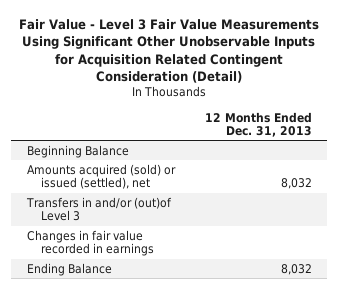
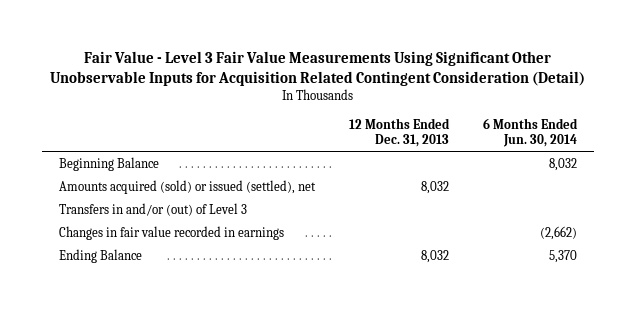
- | 12 Months Ended Dec. 31, 2013
+ | 12 Months Ended Dec. 31, 2013 | 6 Months Ended Jun. 30, 2014
- Transfers in and/or (out)of Level 3
+ Transfers in and/or (out) of Level 3

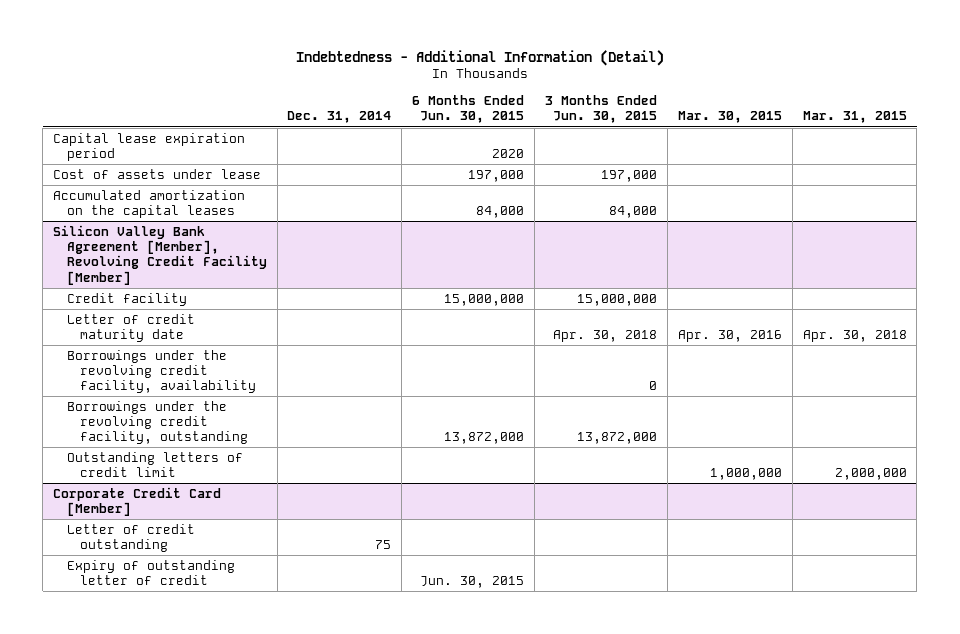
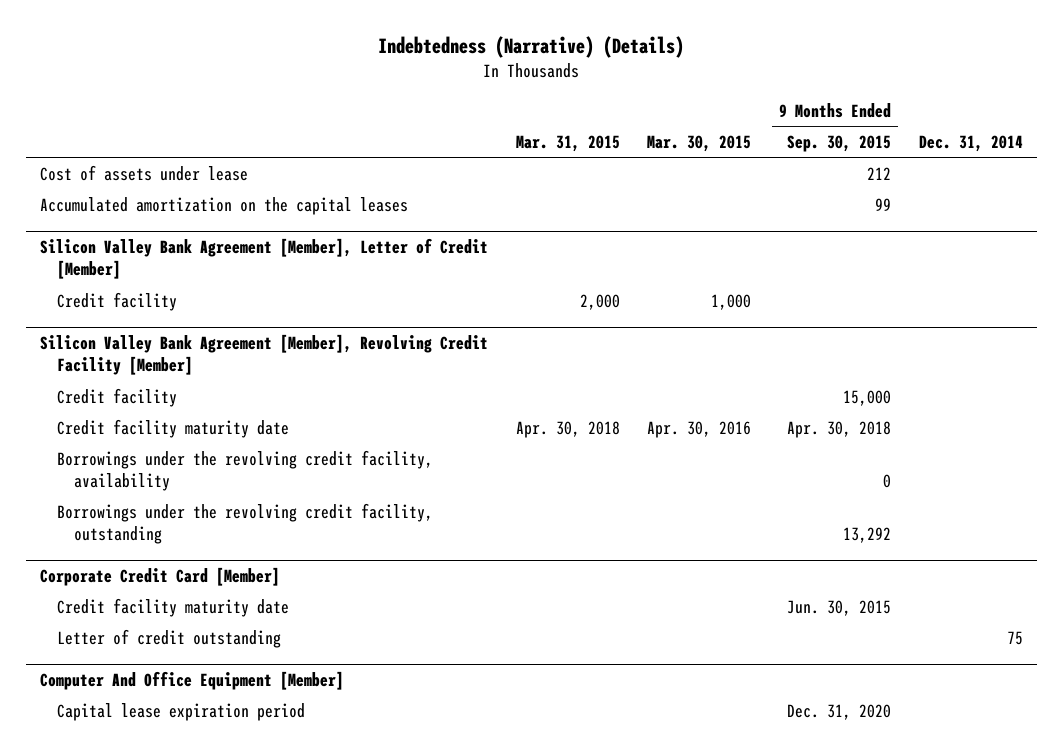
- Indebtedness - Additional Information (Detail)
+ Indebtedness (Narrative) (Details)
- | Dec. 31, 2014 | 6 Months Ended Jun. 30, 2015 | 3 Months Ended Jun. 30, 2015 | Mar. 30, 2015 | Mar. 31, 2015
+ | Mar. 31, 2015 | Mar. 30, 2015 | 9 Months Ended Sep. 30, 2015 | Dec. 31, 2014
- Capital lease expiration period | | 2020 | | |
+ Silicon Valley Bank Agreement [Member], Letter of Credit [Member]
+ Credit facility | 2,000 | 1,000 | |
@ Silicon Valley Bank Agreement [Member], Revolving Credit Facility [Member]
- Letter of credit maturity date | | | Apr. 30, 2018 | Apr. 30, 2016 | Apr. 30, 2018
+ Credit facility maturity date | Apr. 30, 2018 | Apr. 30, 2016 | Apr. 30, 2018 |
- Outstanding letters of credit limit | | | | 1,000,000 | 2,000,000
@ Corporate Credit Card [Member]
+ Credit facility maturity date | | | Jun. 30, 2015 |
- Expiry of outstanding letter of credit | | Jun. 30, 2015 | | |
+ Computer And Office Equipment [Member]
+ Capital lease expiration period | | | Dec. 31, 2020 |

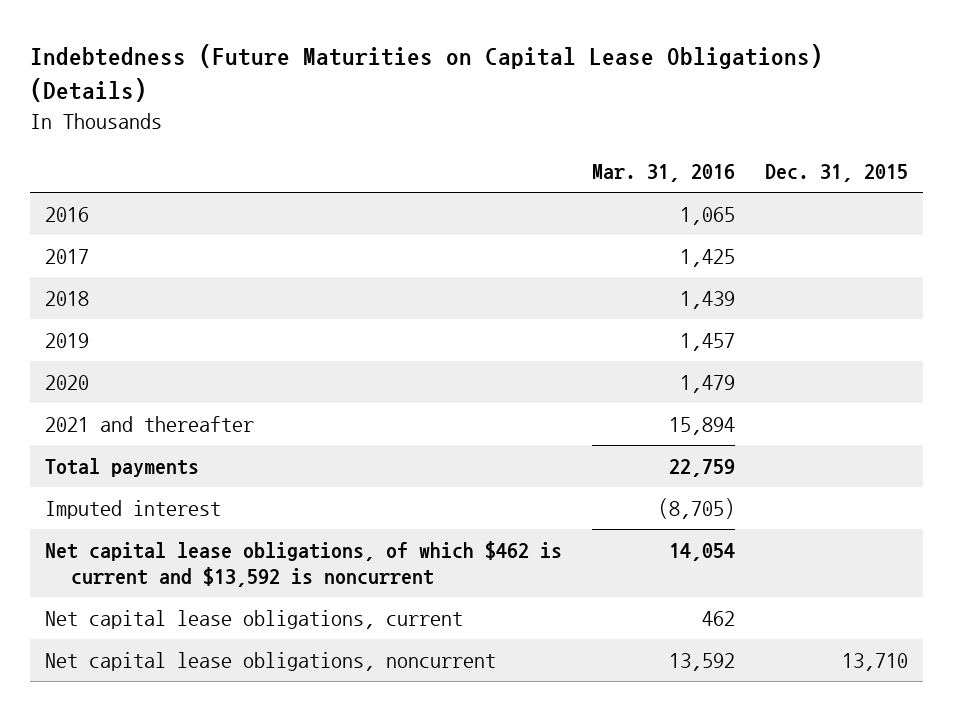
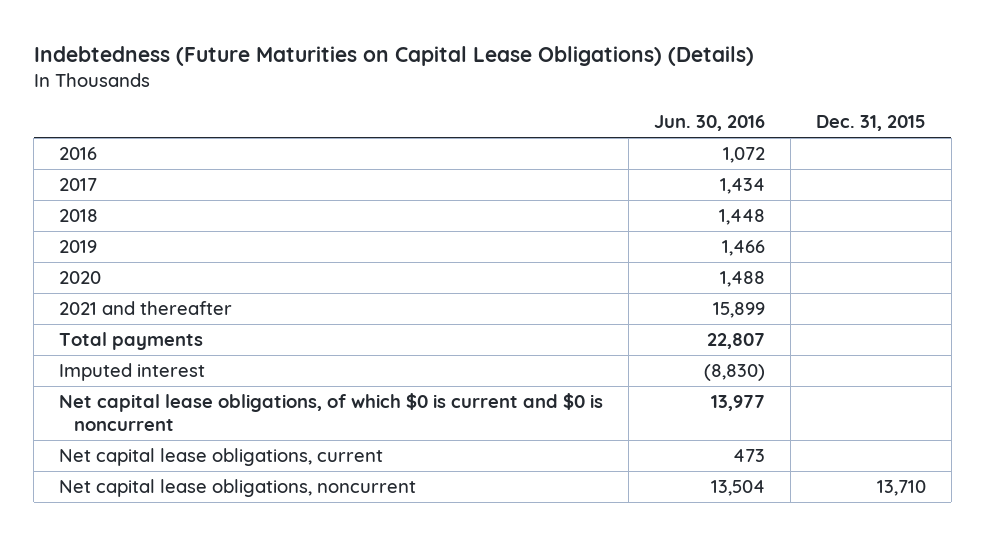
- | Mar. 31, 2016 | Dec. 31, 2015
+ | Jun. 30, 2016 | Dec. 31, 2015
- Net capital lease obligations, of which $462 is current and $13,592 is noncurrent | 14,054 |
+ Net capital lease obligations, of which $0 is current and $0 is noncurrent | 13,977 |

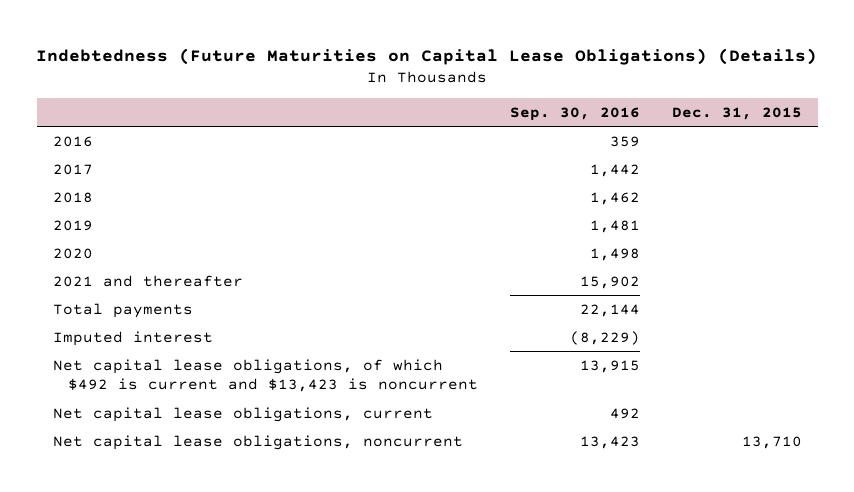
- | Jun. 30, 2016 | Dec. 31, 2015
+ | Sep. 30, 2016 | Dec. 31, 2015
- Net capital lease obligations, of which $0 is current and $0 is noncurrent | 13,977 |
+ Net capital lease obligations, of which $492 is current and $13,423 is noncurrent | 13,915 |

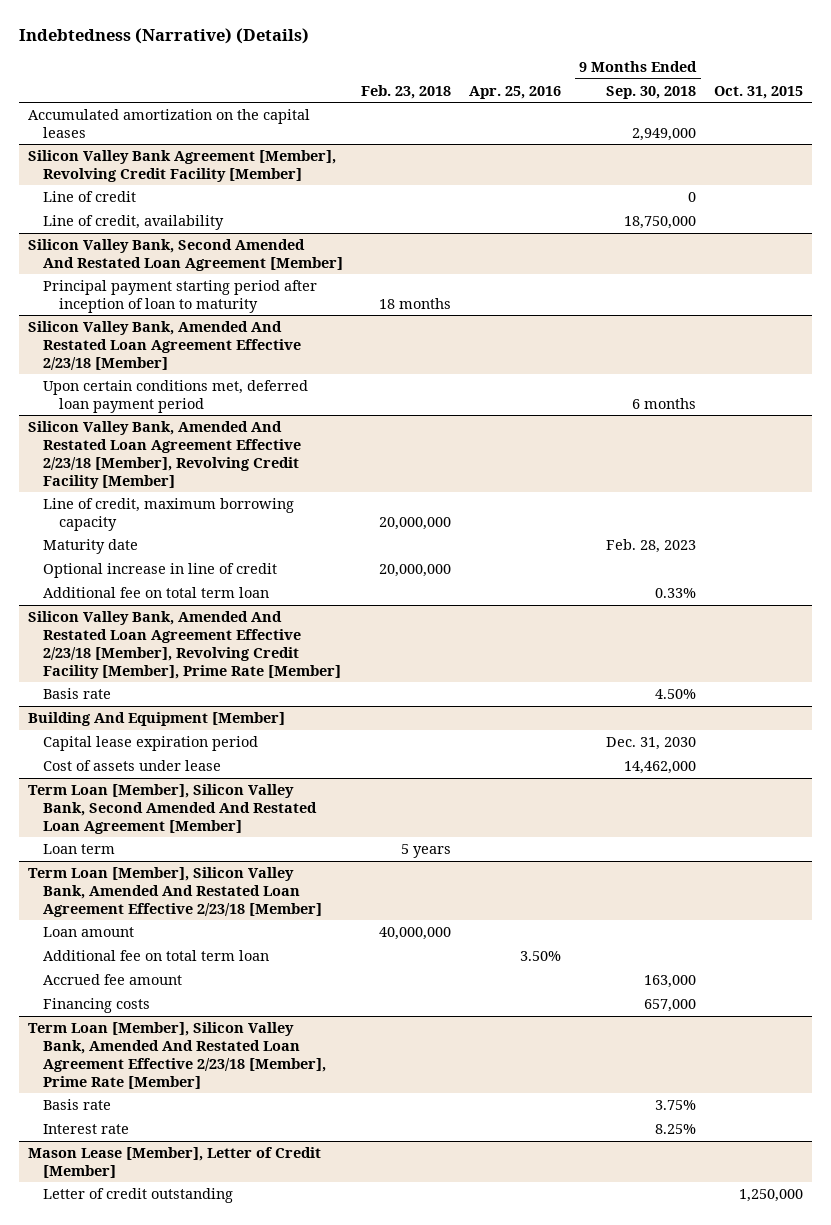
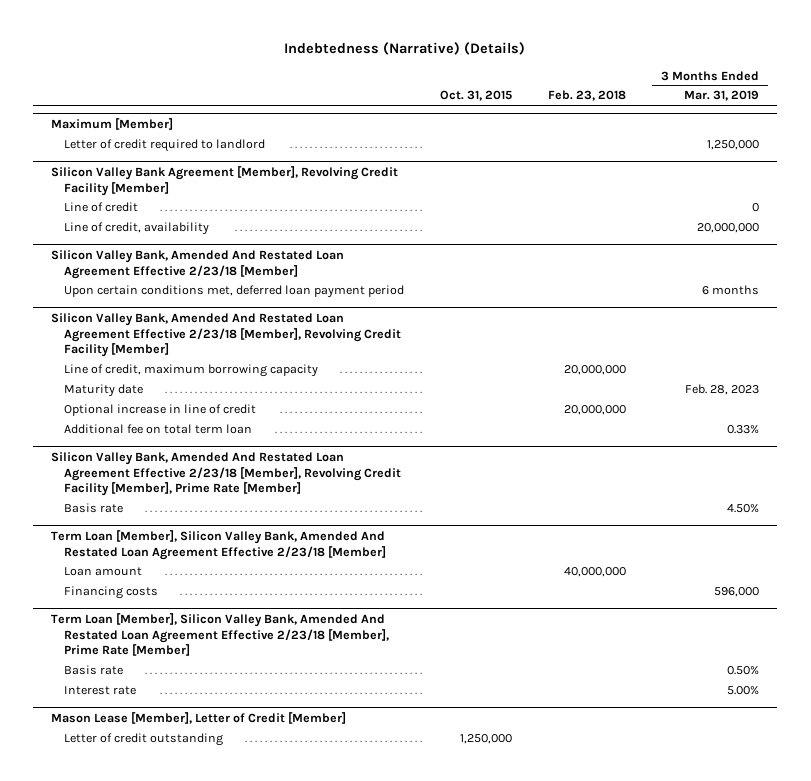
- | Feb. 23, 2018 | Apr. 25, 2016 | 9 Months Ended Sep. 30, 2018 | Oct. 31, 2015
+ | Oct. 31, 2015 | Feb. 23, 2018 | 3 Months Ended Mar. 31, 2019
- Accumulated amortization on the capital leases | | | 2,949,000 |
+ Maximum [Member]
+ Letter of credit required to landlord | | | 1,250,000
- Silicon Valley Bank, Second Amended And Restated Loan Agreement [Member]
- Principal payment starting period after inception of loan to maturity | 18 months | | |
- Building And Equipment [Member]
- Capital lease expiration period | | | Dec. 31, 2030 |
- Cost of assets under lease | | | 14,462,000 |
- Term Loan [Member], Silicon Valley Bank, Second Amended And Restated Loan Agreement [Member]
- Loan term | 5 years | | |
@ Term Loan [Member], Silicon Valley Bank, Amended And Restated Loan Agreement Effective 2/23/18 [Member]
- Additional fee on total term loan | | 3.50% | |
- Accrued fee amount | | | 163,000 |

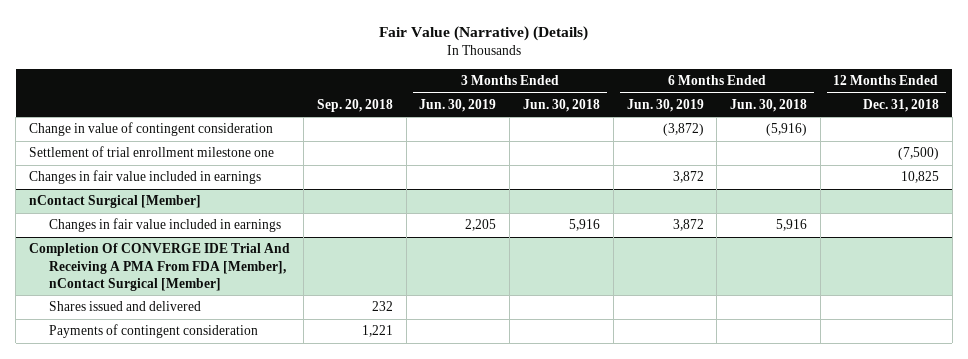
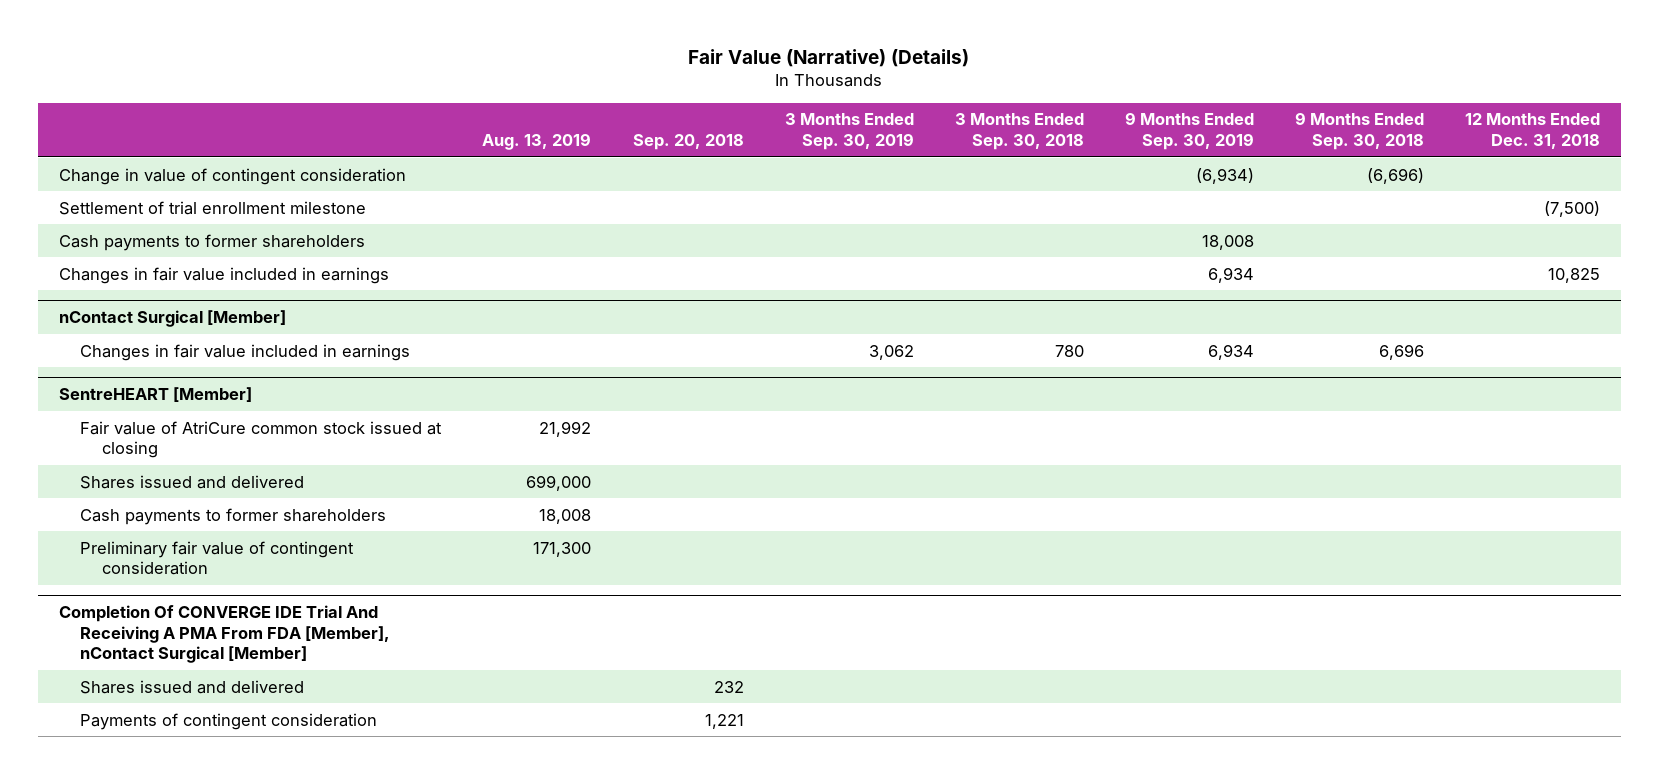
- | Sep. 20, 2018 | 3 Months Ended Jun. 30, 2019 | 3 Months Ended Jun. 30, 2018 | 6 Months Ended Jun. 30, 2019 | 6 Months Ended Jun. 30, 2018 | 12 Months Ended Dec. 31, 2018
+ | Aug. 13, 2019 | Sep. 20, 2018 | 3 Months Ended Sep. 30, 2019 | 3 Months Ended Sep. 30, 2018 | 9 Months Ended Sep. 30, 2019 | 9 Months Ended Sep. 30, 2018 | 12 Months Ended Dec. 31, 2018
- Settlement of trial enrollment milestone one | | | | | | (7,500)
+ Settlement of trial enrollment milestone | | | | | | | (7,500)
+ Cash payments to former shareholders | | | | | 18,008 | |
+ SentreHEART [Member]
+ Fair value of AtriCure common stock issued at closing | 21,992 | | | | | |
+ Shares issued and delivered | 699,000 | | | | | |
+ Cash payments to former shareholders | 18,008 | | | | | |
+ Preliminary fair value of contingent consideration | 171,300 | | | | | |

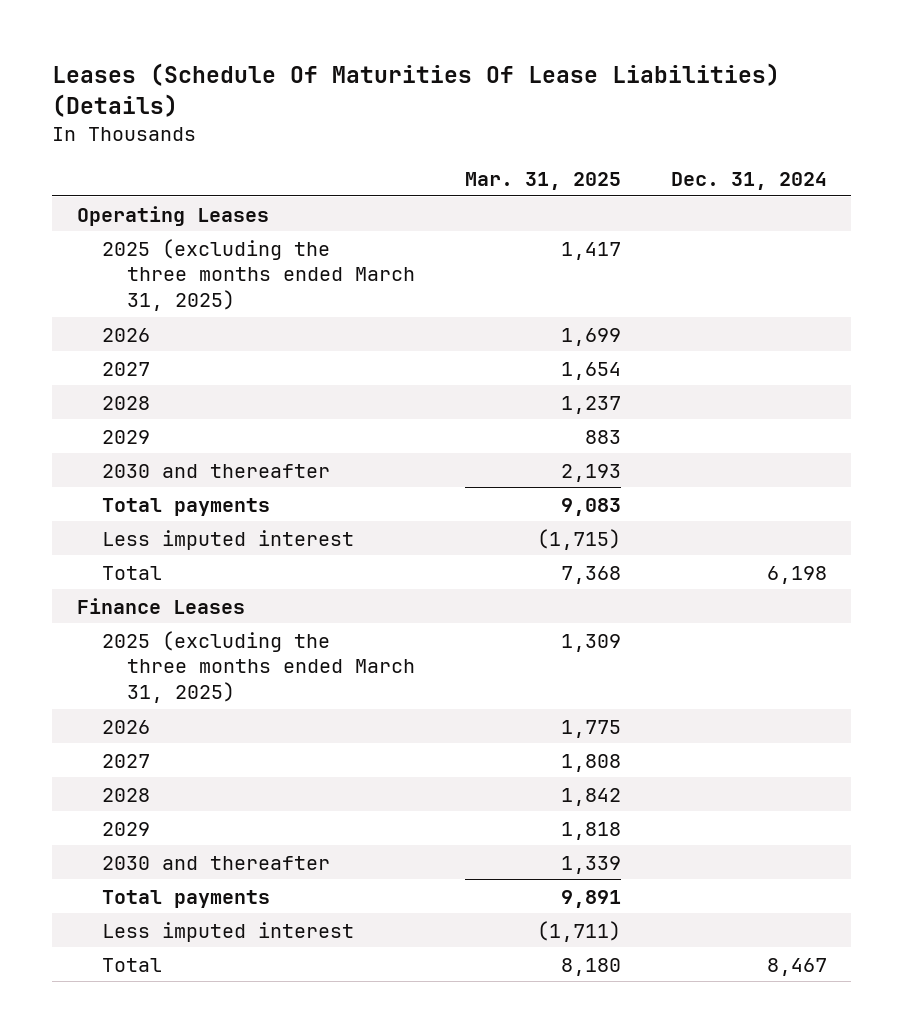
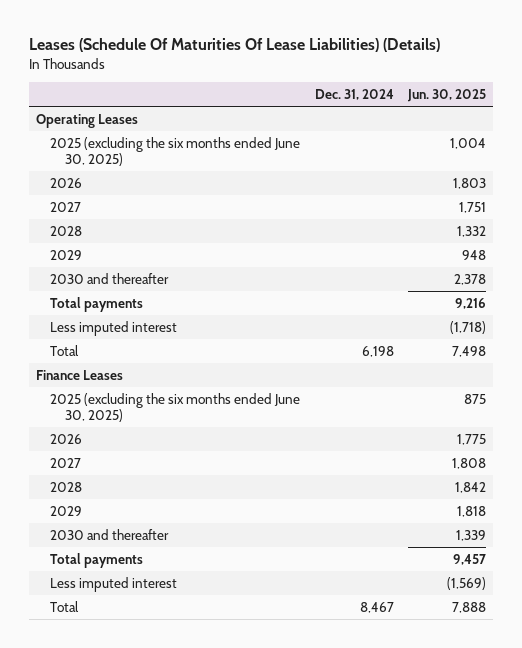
- | Mar. 31, 2025 | Dec. 31, 2024
+ | Dec. 31, 2024 | Jun. 30, 2025
- 2025 (excluding the three months ended March 31, 2025) | 1,417 |
+ 2025 (excluding the six months ended June 30, 2025) | | 1,004
- 2025 (excluding the three months ended March 31, 2025) | 1,309 |
+ 2025 (excluding the six months ended June 30, 2025) | | 875

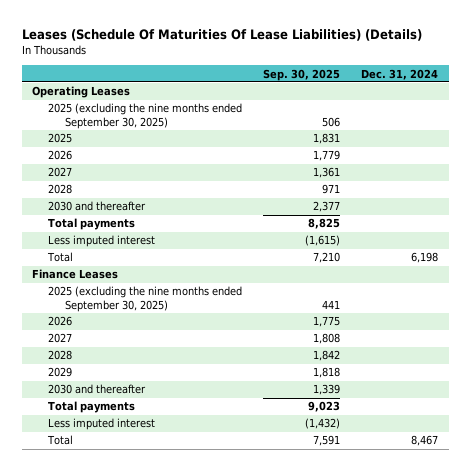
- | Dec. 31, 2024 | Jun. 30, 2025
+ | Sep. 30, 2025 | Dec. 31, 2024
- 2025 (excluding the six months ended June 30, 2025) | | 1,004
+ 2025 (excluding the nine months ended September 30, 2025) | 506 |
+ 2025 | 1,831 |
- 2029 | | 948
- 2025 (excluding the six months ended June 30, 2025) | | 875
+ 2025 (excluding the nine months ended September 30, 2025) | 441 |

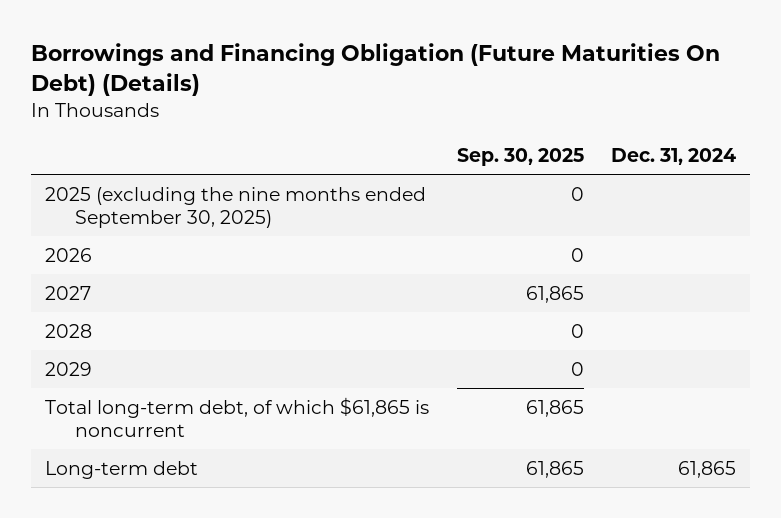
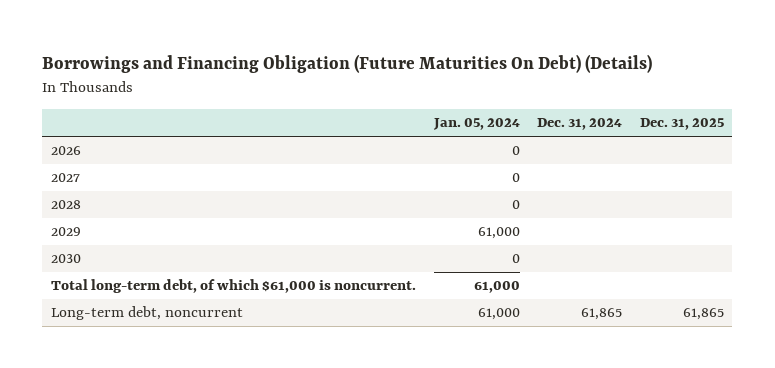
- | Sep. 30, 2025 | Dec. 31, 2024
+ | Jan. 05, 2024 | Dec. 31, 2024 | Dec. 31, 2025
- 2025 (excluding the nine months ended September 30, 2025) | 0 |
- Total long-term debt, of which $61,865 is noncurrent | 61,865 |
- Long-term debt | 61,865 | 61,865
+ 2030 | 0 | |
+ Total long-term debt, of which $61,000 is noncurrent. | 61,000 | |
+ Long-term debt, noncurrent | 61,000 | 61,865 | 61,865

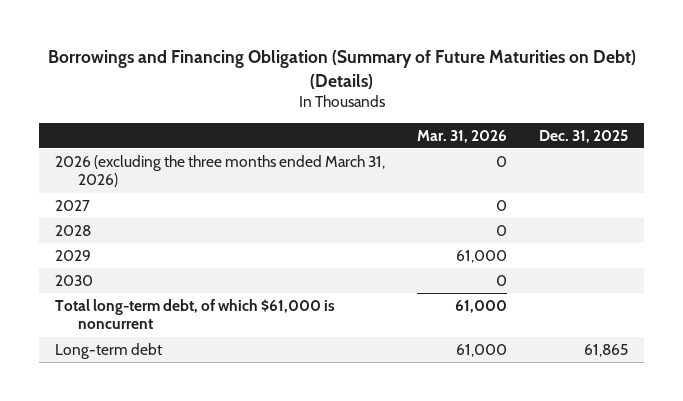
- Borrowings and Financing Obligation (Future Maturities On Debt) (Details)
+ Borrowings and Financing Obligation (Summary of Future Maturities on Debt) (Details)
- | Jan. 05, 2024 | Dec. 31, 2024 | Dec. 31, 2025
+ | Mar. 31, 2026 | Dec. 31, 2025
- 2026 | 0 | |
+ 2026 (excluding the three months ended March 31, 2026) | 0 |
- Total long-term debt, of which $61,000 is noncurrent. | 61,000 | |
- Long-term debt, noncurrent | 61,000 | 61,865 | 61,865
+ Total long-term debt, of which $61,000 is noncurrent | 61,000 |
+ Long-term debt | 61,000 | 61,865

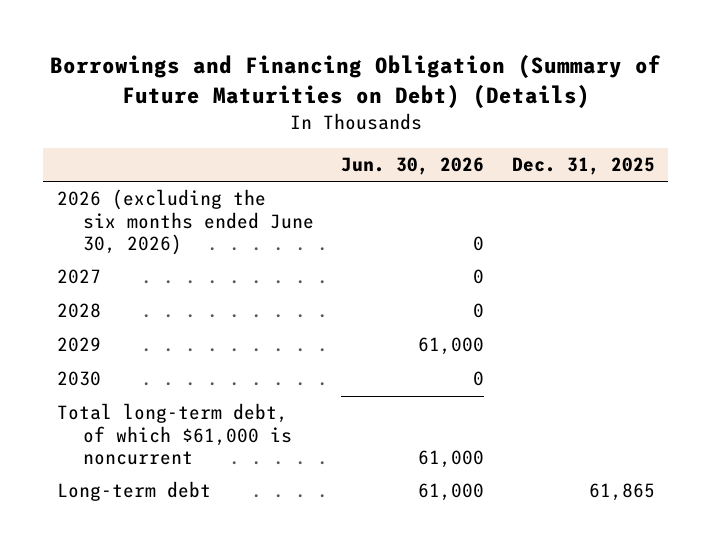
- | Mar. 31, 2026 | Dec. 31, 2025
+ | Jun. 30, 2026 | Dec. 31, 2025
- 2026 (excluding the three months ended March 31, 2026) | 0 |
+ 2026 (excluding the six months ended June 30, 2026) | 0 |

